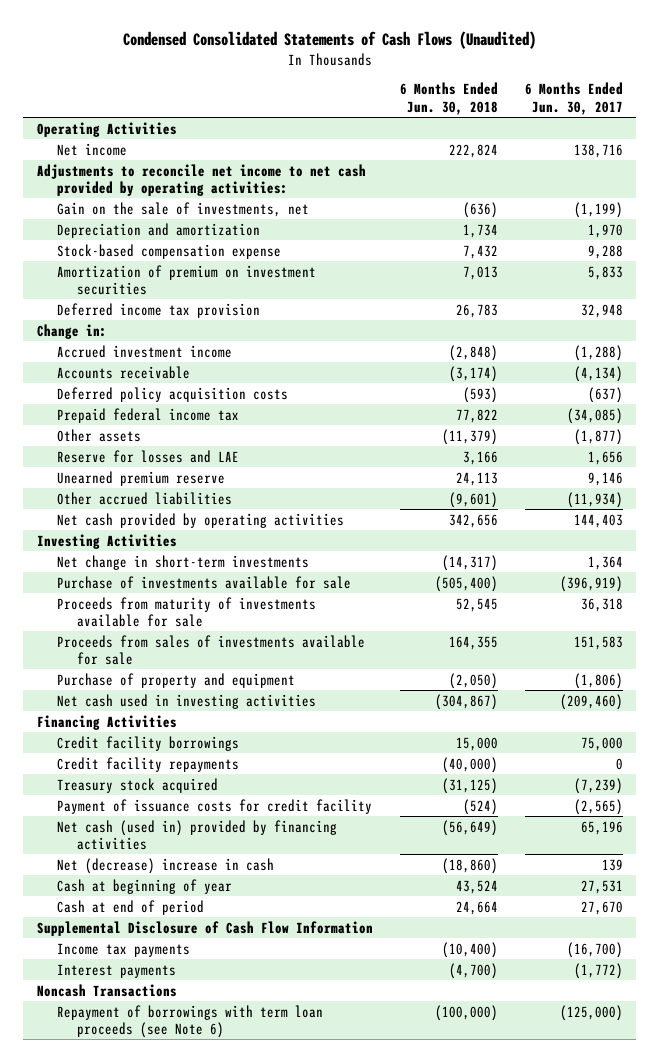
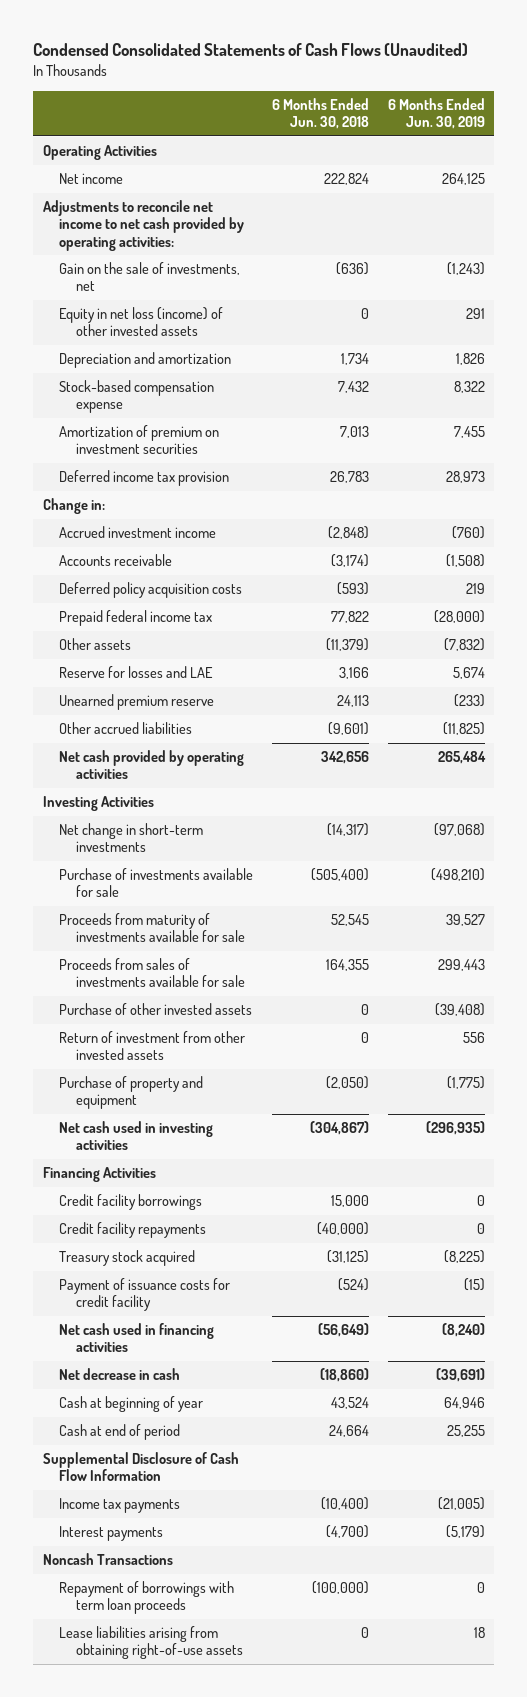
- | 6 Months Ended Jun. 30, 2018 | 6 Months Ended Jun. 30, 2017
+ | 6 Months Ended Jun. 30, 2018 | 6 Months Ended Jun. 30, 2019
+ Equity in net loss (income) of other invested assets | 0 | 291
+ Purchase of other invested assets | 0 | (39,408)
+ Return of investment from other invested assets | 0 | 556
- Net cash (used in) provided by financing activities | (56,649) | 65,196
- Net (decrease) increase in cash | (18,860) | 139
+ Net cash used in financing activities | (56,649) | (8,240)
+ Net decrease in cash | (18,860) | (39,691)
- Repayment of borrowings with term loan proceeds (see Note 6) | (100,000) | (125,000)
+ Repayment of borrowings with term loan proceeds | (100,000) | 0
+ Lease liabilities arising from obtaining right-of-use assets | 0 | 18

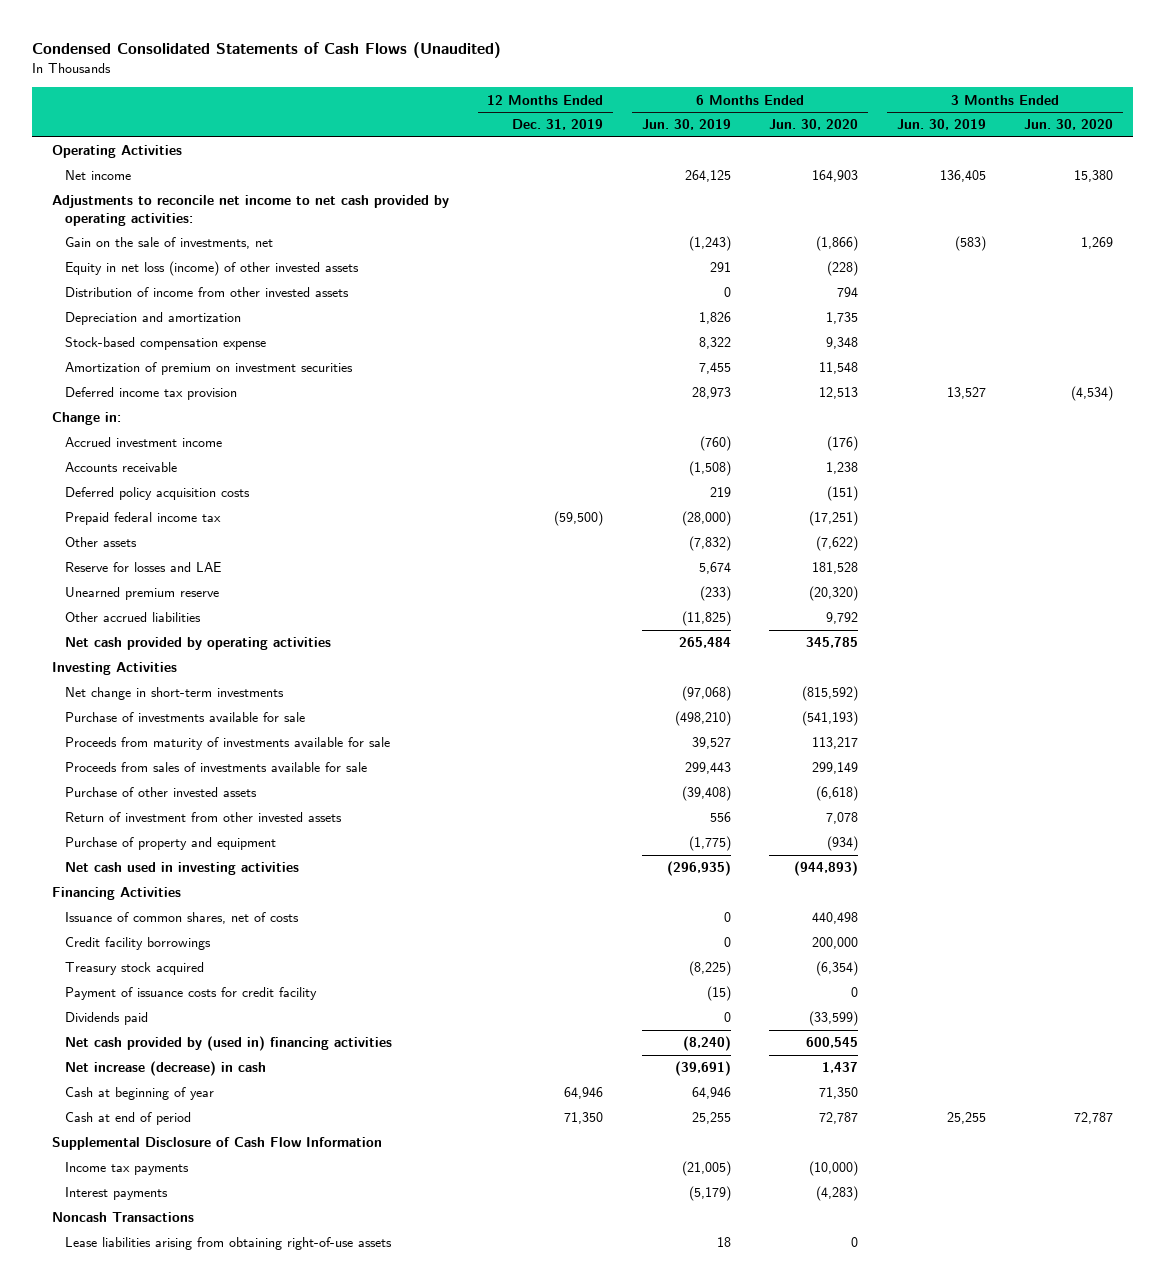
- | 6 Months Ended Jun. 30, 2018 | 6 Months Ended Jun. 30, 2019
+ | 12 Months Ended Dec. 31, 2019 | 6 Months Ended Jun. 30, 2019 | 6 Months Ended Jun. 30, 2020 | 3 Months Ended Jun. 30, 2019 | 3 Months Ended Jun. 30, 2020
+ Distribution of income from other invested assets | | 0 | 794 | |
+ Issuance of common shares, net of costs | | 0 | 440,498 | |
- Credit facility repayments | (40,000) | 0
- Net cash used in financing activities | (56,649) | (8,240)
- Net decrease in cash | (18,860) | (39,691)
+ Dividends paid | | 0 | (33,599) | |
+ Net cash provided by (used in) financing activities | | (8,240) | 600,545 | |
+ Net increase (decrease) in cash | | (39,691) | 1,437 | |
- Repayment of borrowings with term loan proceeds | (100,000) | 0

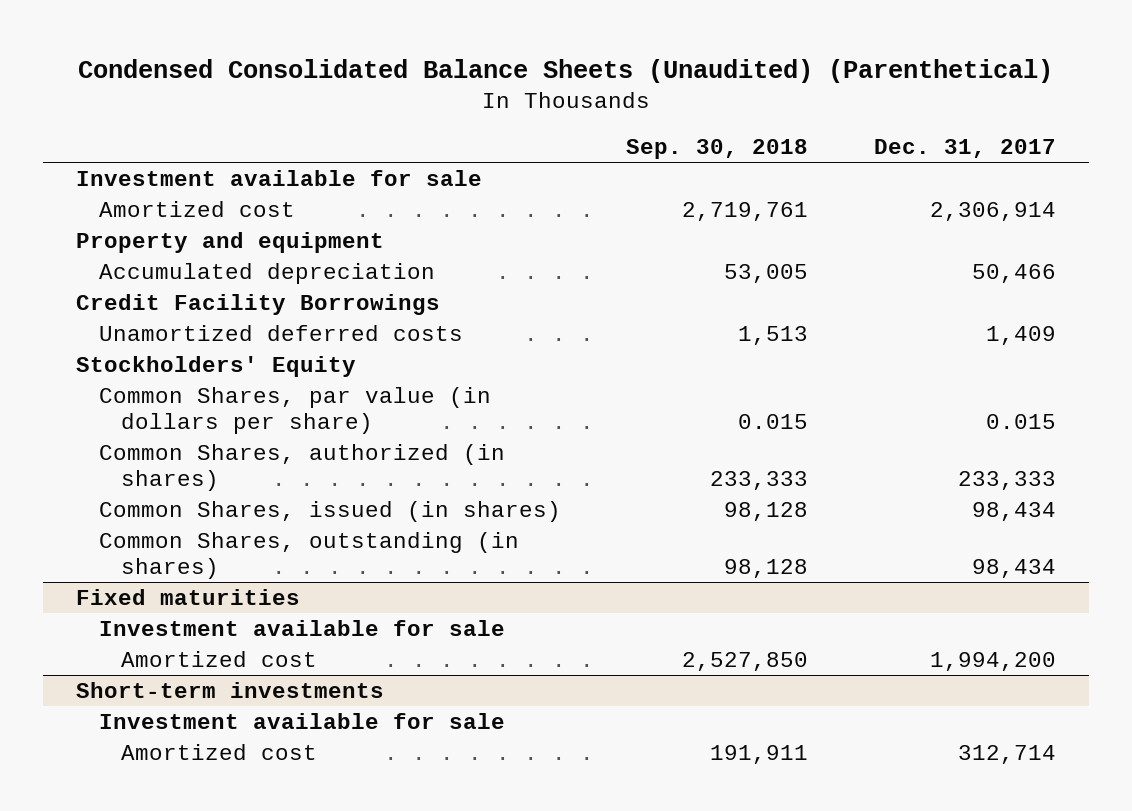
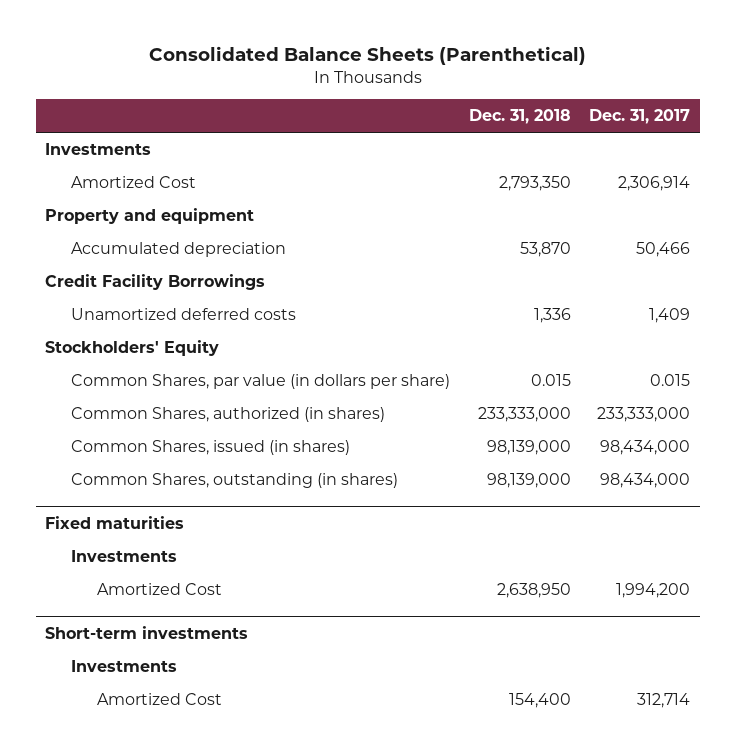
- Condensed Consolidated Balance Sheets (Unaudited) (Parenthetical)
+ Consolidated Balance Sheets (Parenthetical)
- | Sep. 30, 2018 | Dec. 31, 2017
+ | Dec. 31, 2018 | Dec. 31, 2017
- Investment available for sale
- Amortized cost | 2,719,761 | 2,306,914
+ Investments
+ Amortized Cost | 2,793,350 | 2,306,914
- Common Shares, authorized (in shares) | 233,333 | 233,333
- Common Shares, issued (in shares) | 98,128 | 98,434
- Common Shares, outstanding (in shares) | 98,128 | 98,434
+ Common Shares, authorized (in shares) | 233,333,000 | 233,333,000
+ Common Shares, issued (in shares) | 98,139,000 | 98,434,000
+ Common Shares, outstanding (in shares) | 98,139,000 | 98,434,000
@ Fixed maturities
- Investment available for sale
- Amortized cost | 2,527,850 | 1,994,200
+ Investments
+ Amortized Cost | 2,638,950 | 1,994,200
@ Short-term investments
- Investment available for sale
- Amortized cost | 191,911 | 312,714
+ Investments
+ Amortized Cost | 154,400 | 312,714

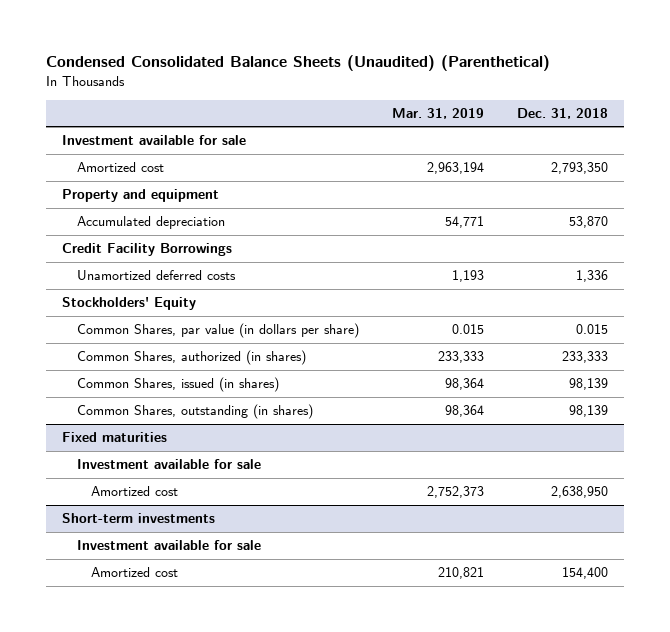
- Consolidated Balance Sheets (Parenthetical)
+ Condensed Consolidated Balance Sheets (Unaudited) (Parenthetical)
- | Dec. 31, 2018 | Dec. 31, 2017
+ | Mar. 31, 2019 | Dec. 31, 2018
- Investments
- Amortized Cost | 2,793,350 | 2,306,914
+ Investment available for sale
+ Amortized cost | 2,963,194 | 2,793,350
- Common Shares, authorized (in shares) | 233,333,000 | 233,333,000
- Common Shares, issued (in shares) | 98,139,000 | 98,434,000
- Common Shares, outstanding (in shares) | 98,139,000 | 98,434,000
+ Common Shares, authorized (in shares) | 233,333 | 233,333
+ Common Shares, issued (in shares) | 98,364 | 98,139
+ Common Shares, outstanding (in shares) | 98,364 | 98,139
@ Fixed maturities
- Investments
- Amortized Cost | 2,638,950 | 1,994,200
+ Investment available for sale
+ Amortized cost | 2,752,373 | 2,638,950
@ Short-term investments
- Investments
- Amortized Cost | 154,400 | 312,714
+ Investment available for sale
+ Amortized cost | 210,821 | 154,400

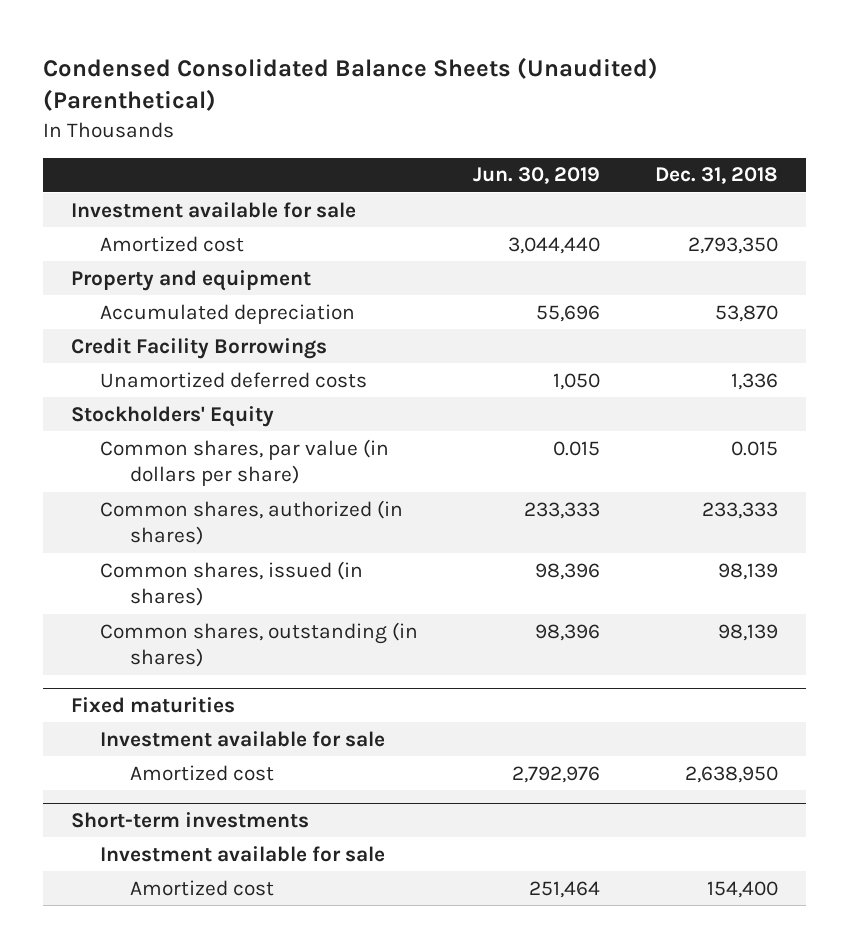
- | Mar. 31, 2019 | Dec. 31, 2018
+ | Jun. 30, 2019 | Dec. 31, 2018
- Common Shares, par value (in dollars per share) | 0.015 | 0.015
- Common Shares, authorized (in shares) | 233,333 | 233,333
- Common Shares, issued (in shares) | 98,364 | 98,139
- Common Shares, outstanding (in shares) | 98,364 | 98,139
+ Common shares, par value (in dollars per share) | 0.015 | 0.015
+ Common shares, authorized (in shares) | 233,333 | 233,333
+ Common shares, issued (in shares) | 98,396 | 98,139
+ Common shares, outstanding (in shares) | 98,396 | 98,139

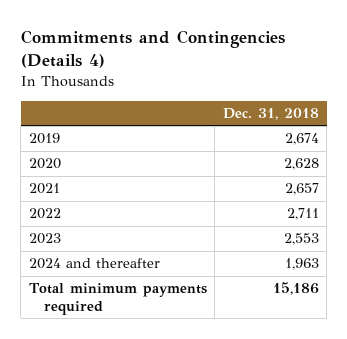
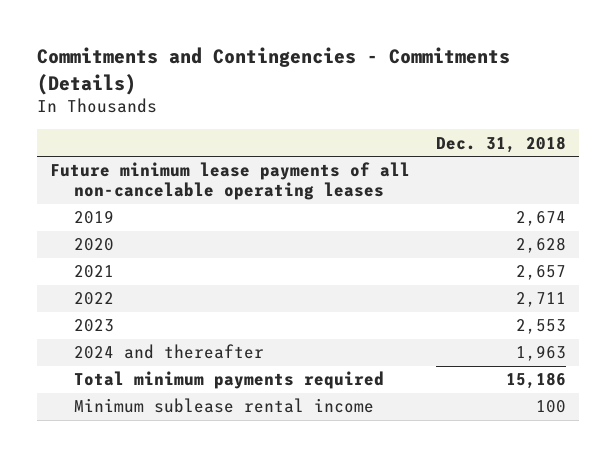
- Commitments and Contingencies (Details 4)
+ Commitments and Contingencies - Commitments (Details)
+ Future minimum lease payments of all non-cancelable operating leases
+ Minimum sublease rental income | 100

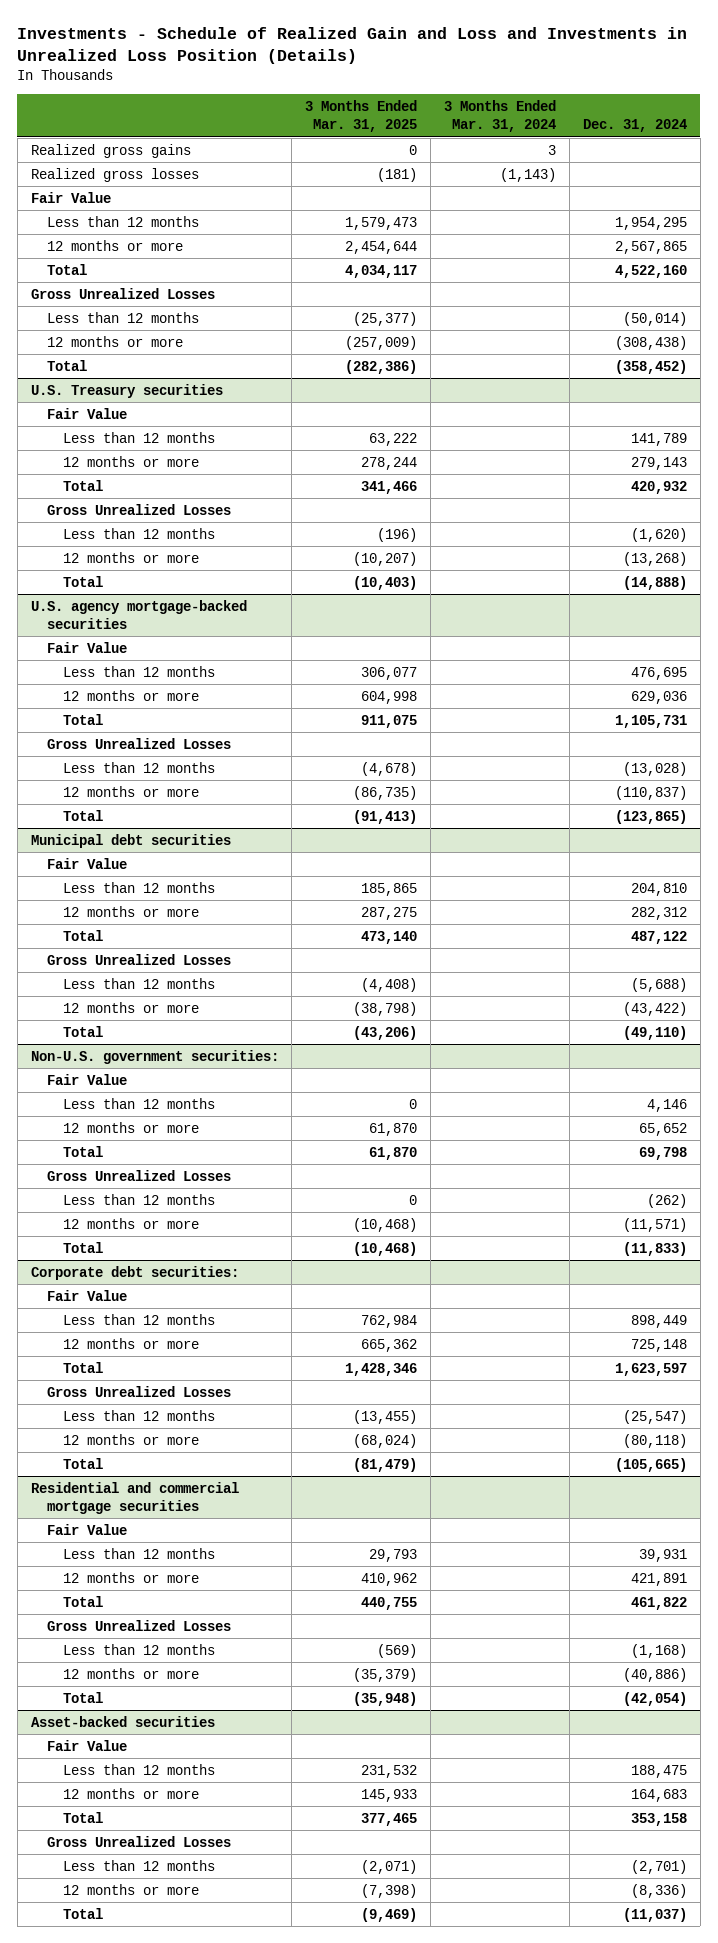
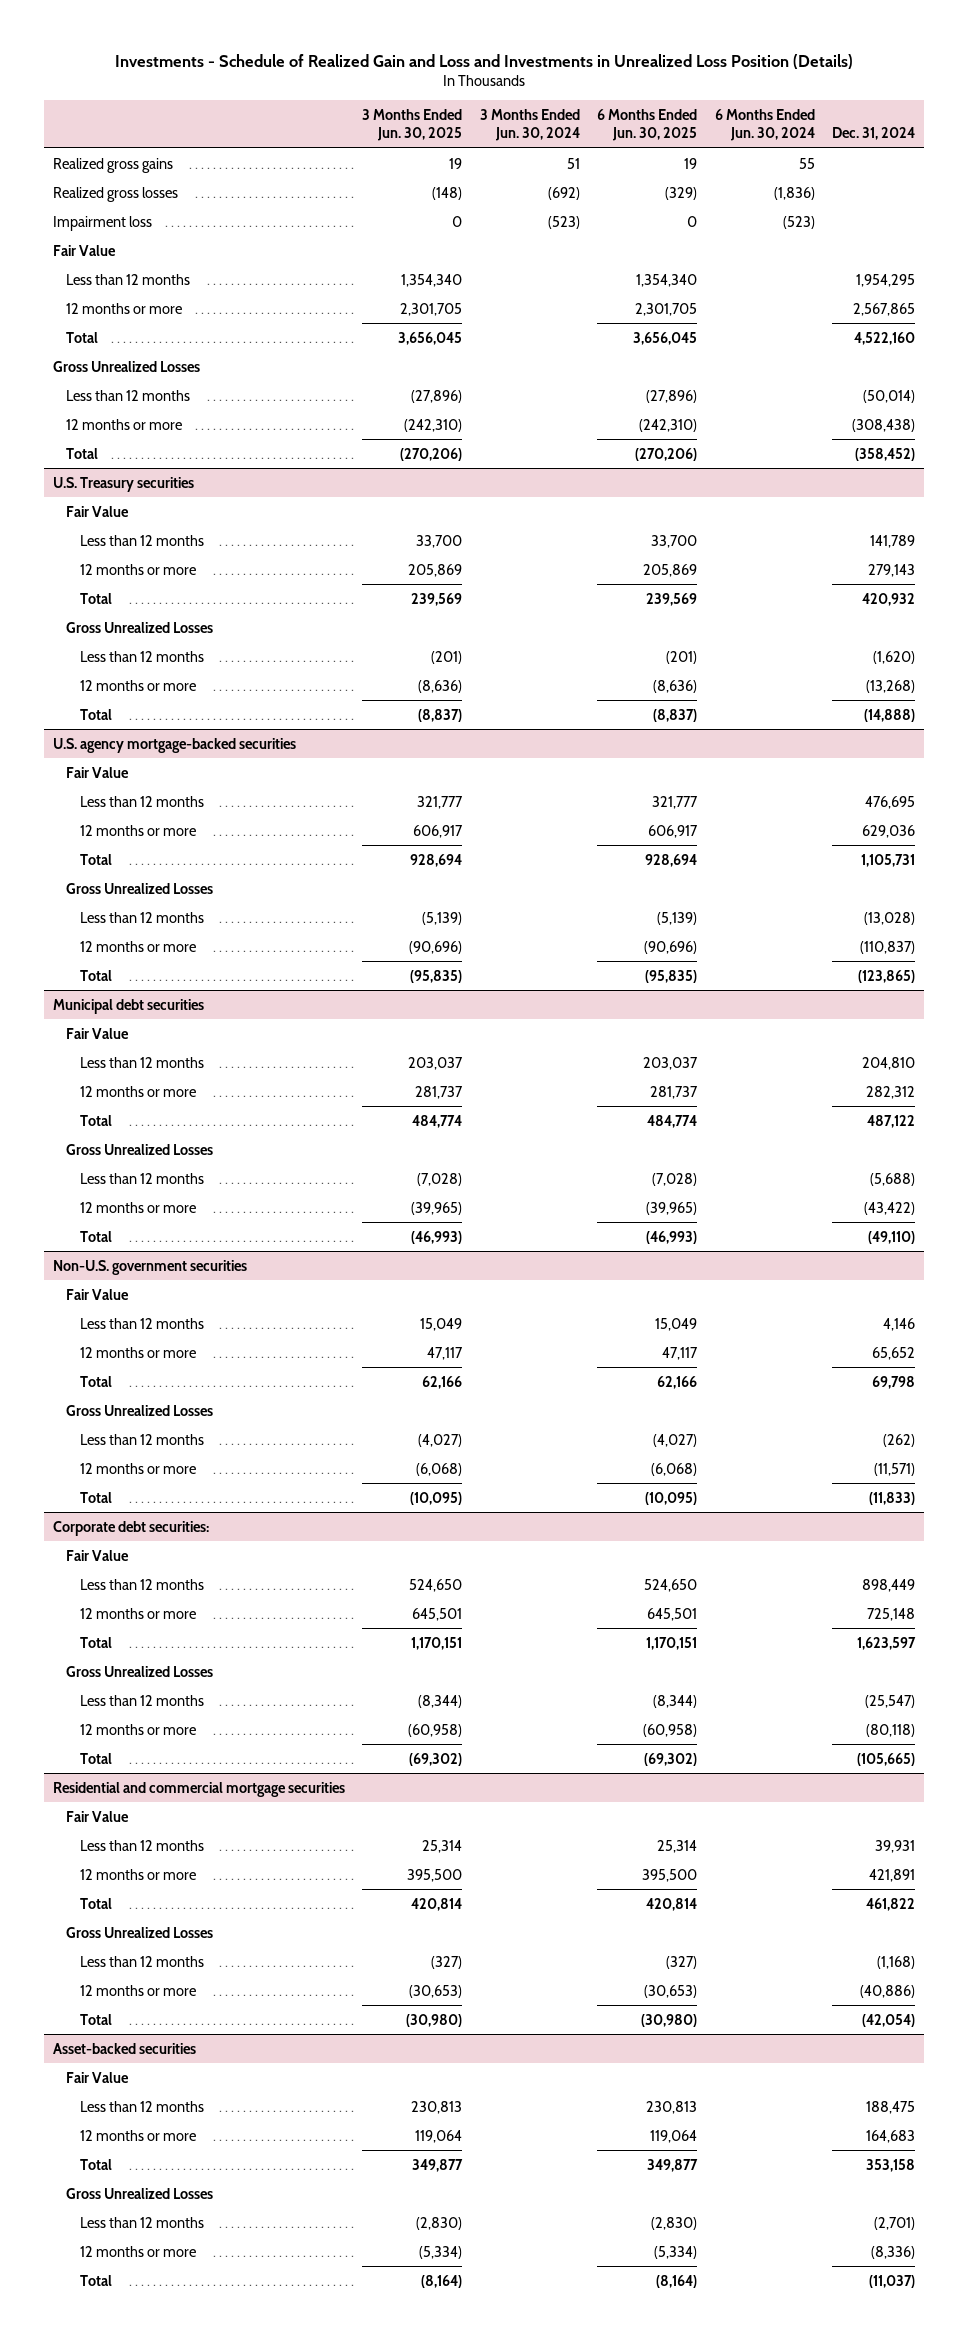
- | 3 Months Ended Mar. 31, 2025 | 3 Months Ended Mar. 31, 2024 | Dec. 31, 2024
+ | 3 Months Ended Jun. 30, 2025 | 3 Months Ended Jun. 30, 2024 | 6 Months Ended Jun. 30, 2025 | 6 Months Ended Jun. 30, 2024 | Dec. 31, 2024
+ Impairment loss | 0 | (523) | 0 | (523) |
- Non-U.S. government securities:
+ Non-U.S. government securities

